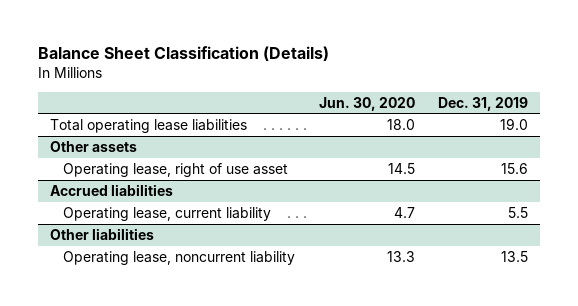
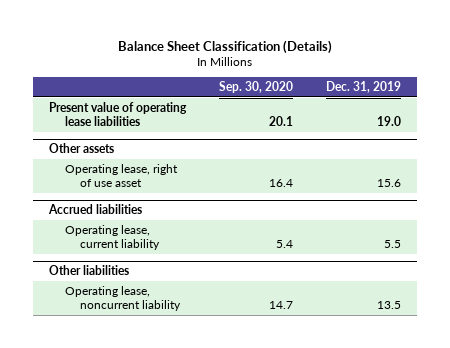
- | Jun. 30, 2020 | Dec. 31, 2019
+ | Sep. 30, 2020 | Dec. 31, 2019
- Total operating lease liabilities | 18.0 | 19.0
+ Present value of operating lease liabilities | 20.1 | 19.0

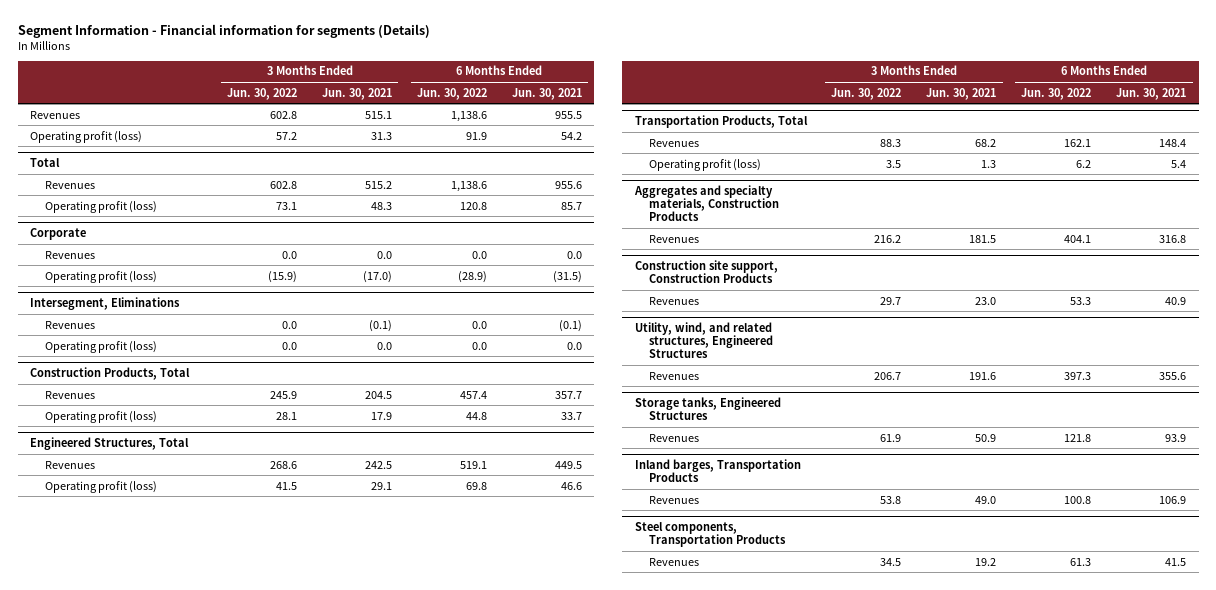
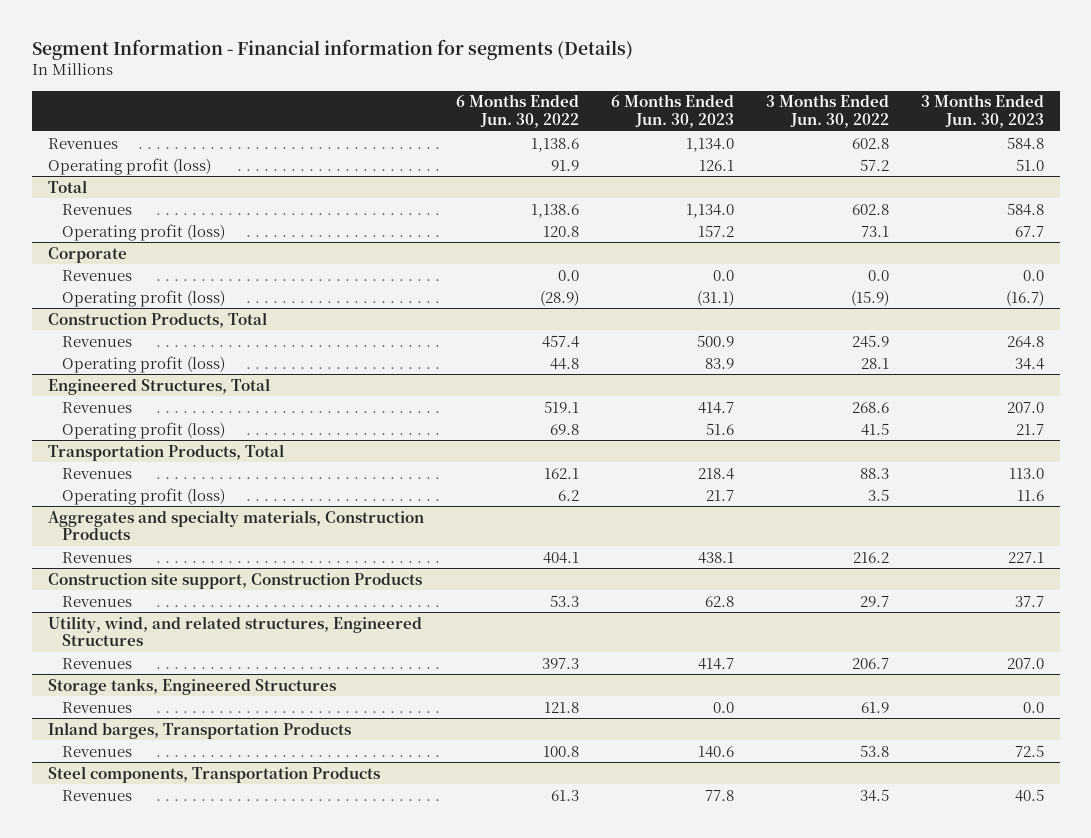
- | 3 Months Ended Jun. 30, 2022 | 3 Months Ended Jun. 30, 2021 | 6 Months Ended Jun. 30, 2022 | 6 Months Ended Jun. 30, 2021
+ | 6 Months Ended Jun. 30, 2022 | 6 Months Ended Jun. 30, 2023 | 3 Months Ended Jun. 30, 2022 | 3 Months Ended Jun. 30, 2023
- Intersegment, Eliminations
- Revenues | 0.0 | (0.1) | 0.0 | (0.1)
- Operating profit (loss) | 0.0 | 0.0 | 0.0 | 0.0

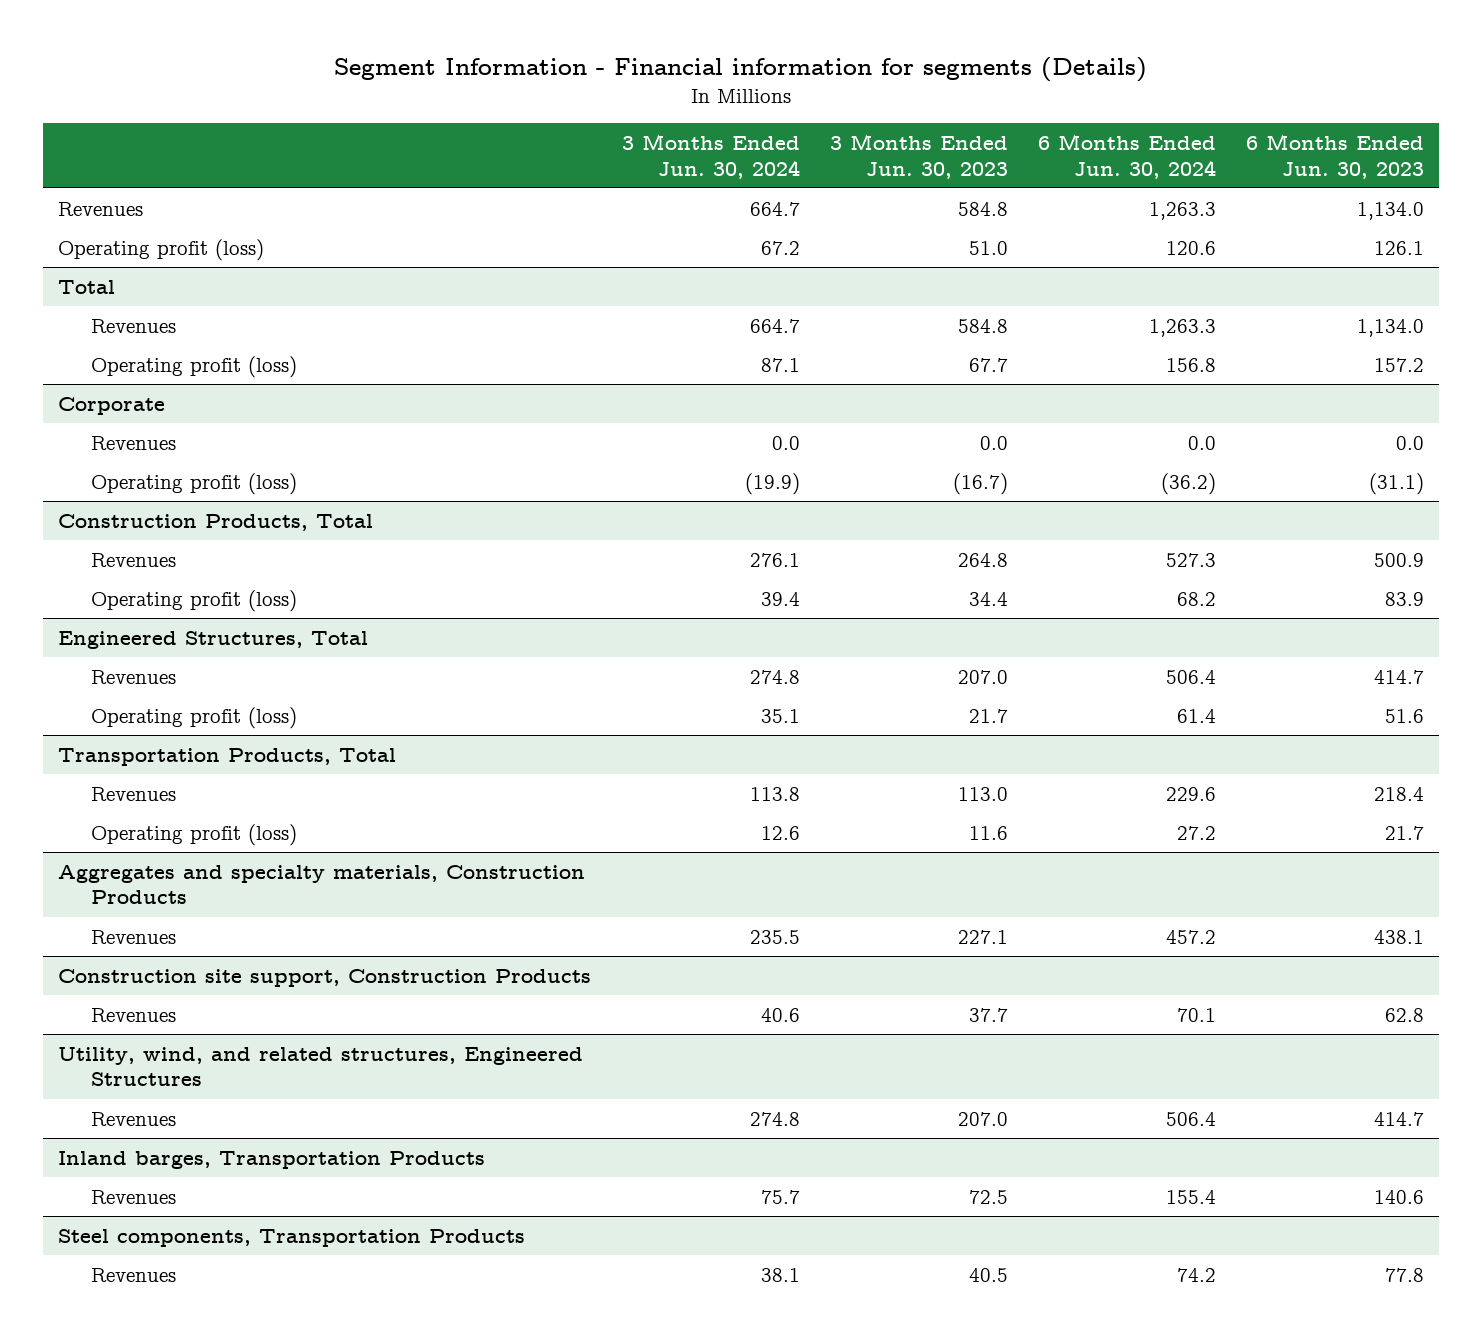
- | 6 Months Ended Jun. 30, 2022 | 6 Months Ended Jun. 30, 2023 | 3 Months Ended Jun. 30, 2022 | 3 Months Ended Jun. 30, 2023
+ | 3 Months Ended Jun. 30, 2024 | 3 Months Ended Jun. 30, 2023 | 6 Months Ended Jun. 30, 2024 | 6 Months Ended Jun. 30, 2023
- Storage tanks, Engineered Structures
- Revenues | 121.8 | 0.0 | 61.9 | 0.0

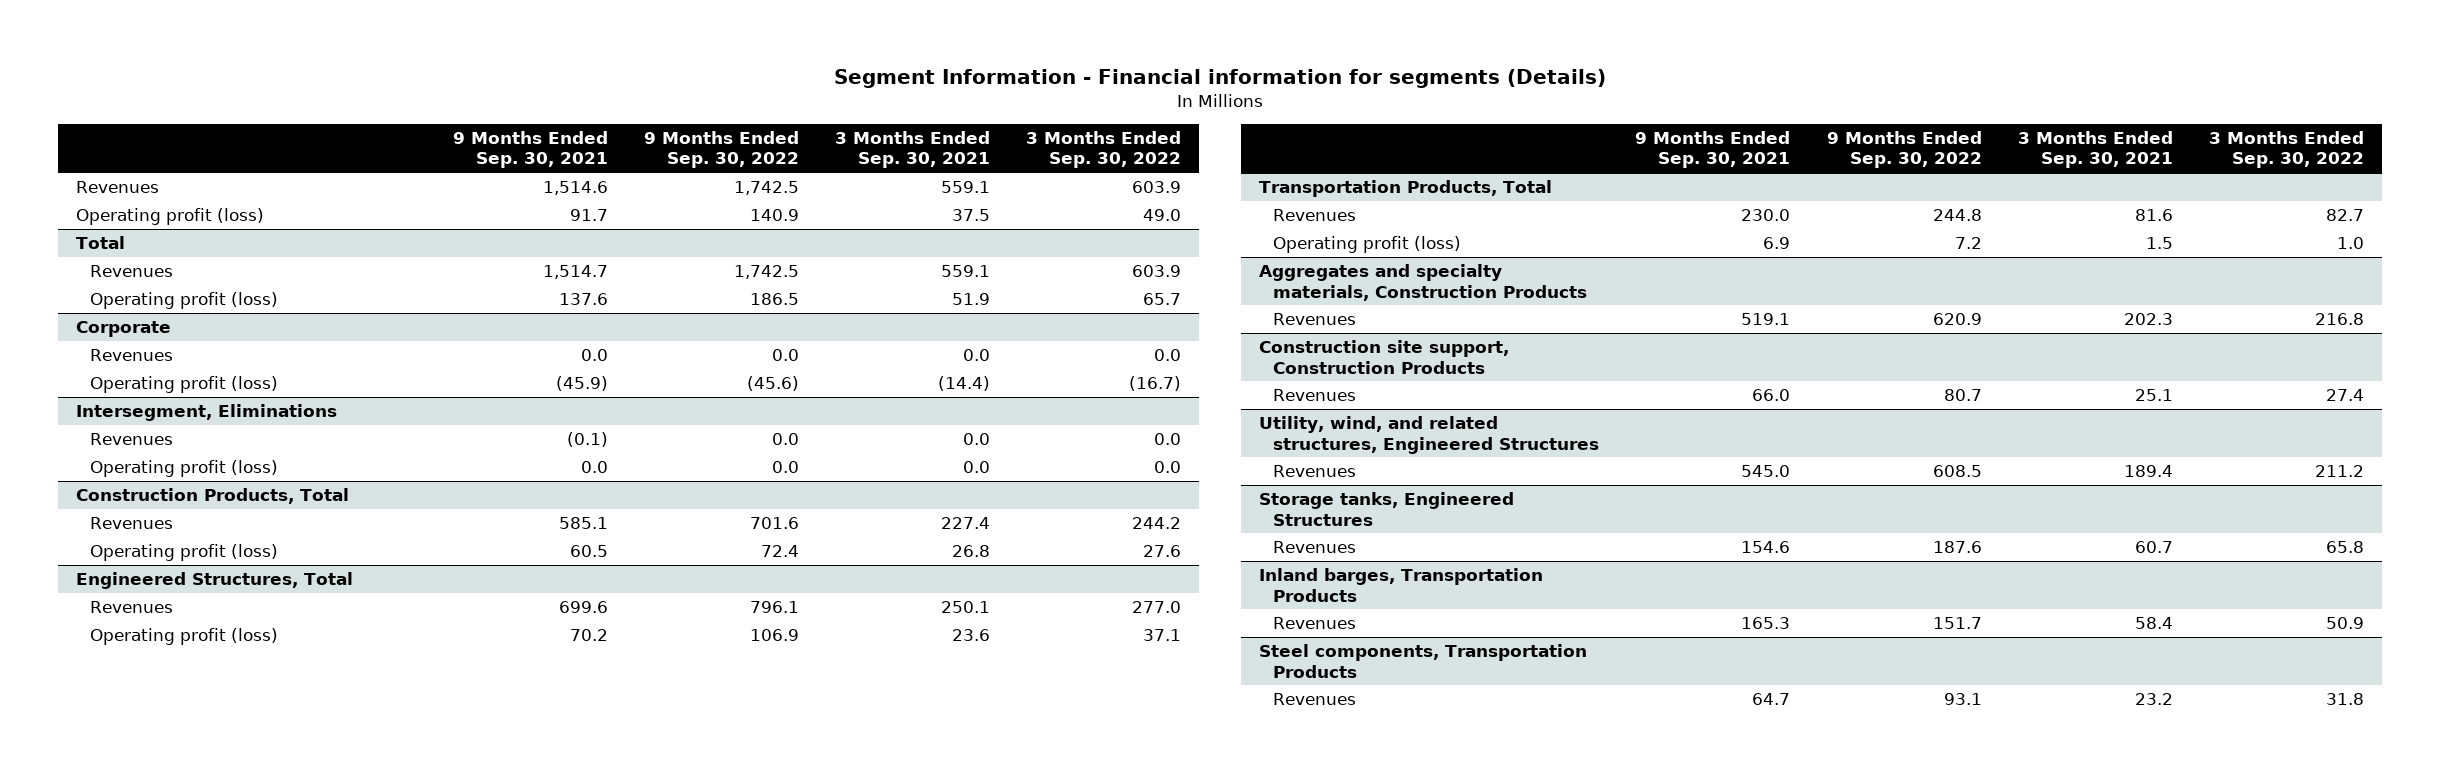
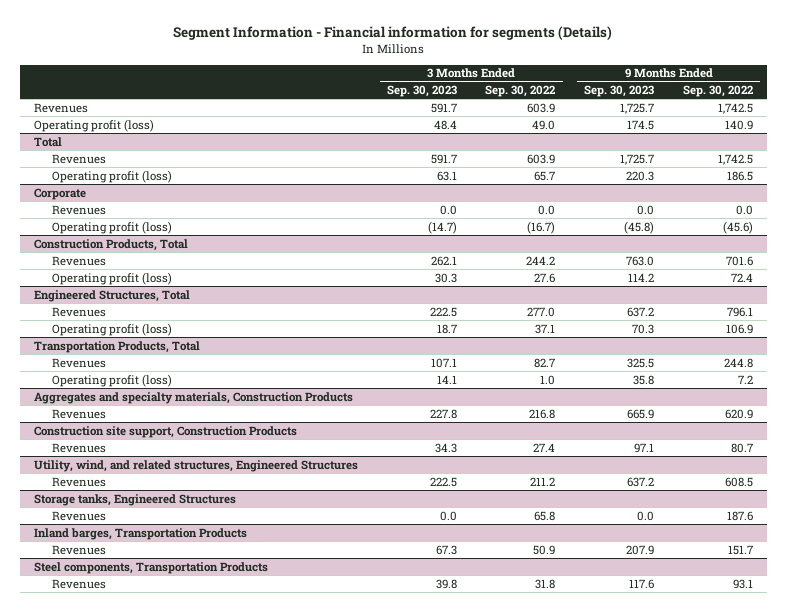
- | 9 Months Ended Sep. 30, 2021 | 9 Months Ended Sep. 30, 2022 | 3 Months Ended Sep. 30, 2021 | 3 Months Ended Sep. 30, 2022
+ | 3 Months Ended Sep. 30, 2023 | 3 Months Ended Sep. 30, 2022 | 9 Months Ended Sep. 30, 2023 | 9 Months Ended Sep. 30, 2022
- Intersegment, Eliminations
- Revenues | (0.1) | 0.0 | 0.0 | 0.0
- Operating profit (loss) | 0.0 | 0.0 | 0.0 | 0.0

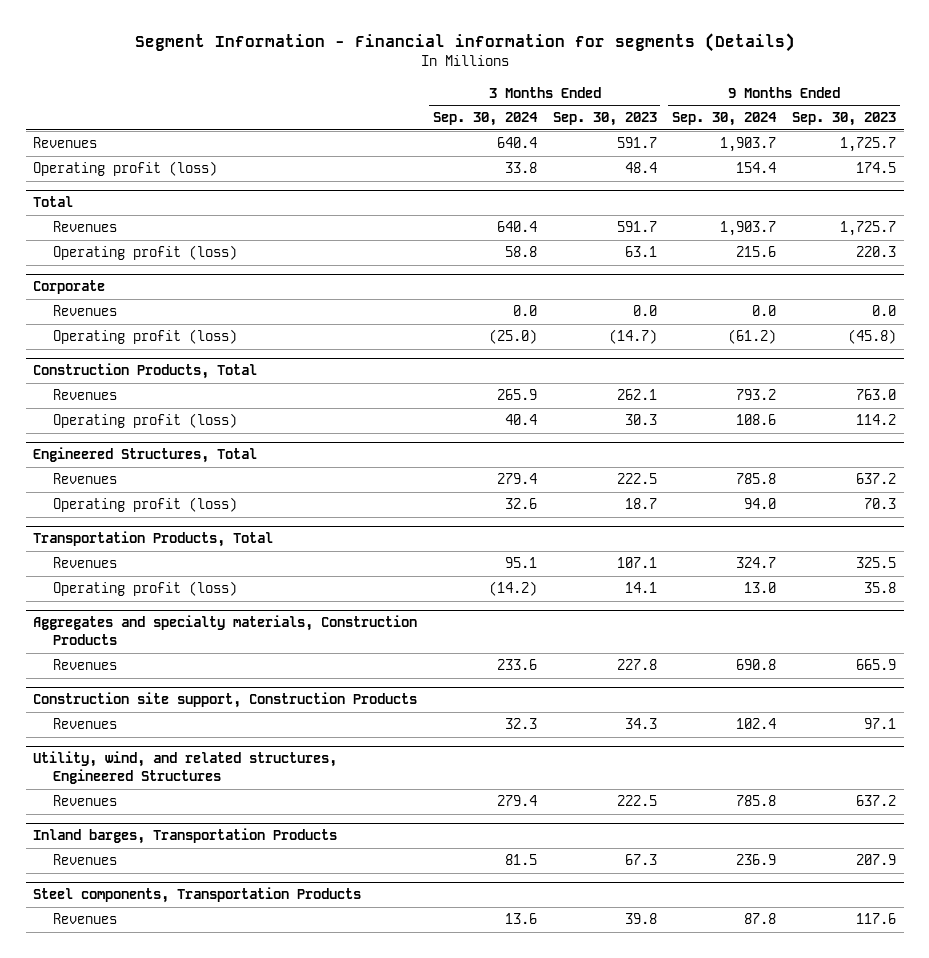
- | 3 Months Ended Sep. 30, 2023 | 3 Months Ended Sep. 30, 2022 | 9 Months Ended Sep. 30, 2023 | 9 Months Ended Sep. 30, 2022
+ | 3 Months Ended Sep. 30, 2024 | 3 Months Ended Sep. 30, 2023 | 9 Months Ended Sep. 30, 2024 | 9 Months Ended Sep. 30, 2023
- Storage tanks, Engineered Structures
- Revenues | 0.0 | 65.8 | 0.0 | 187.6

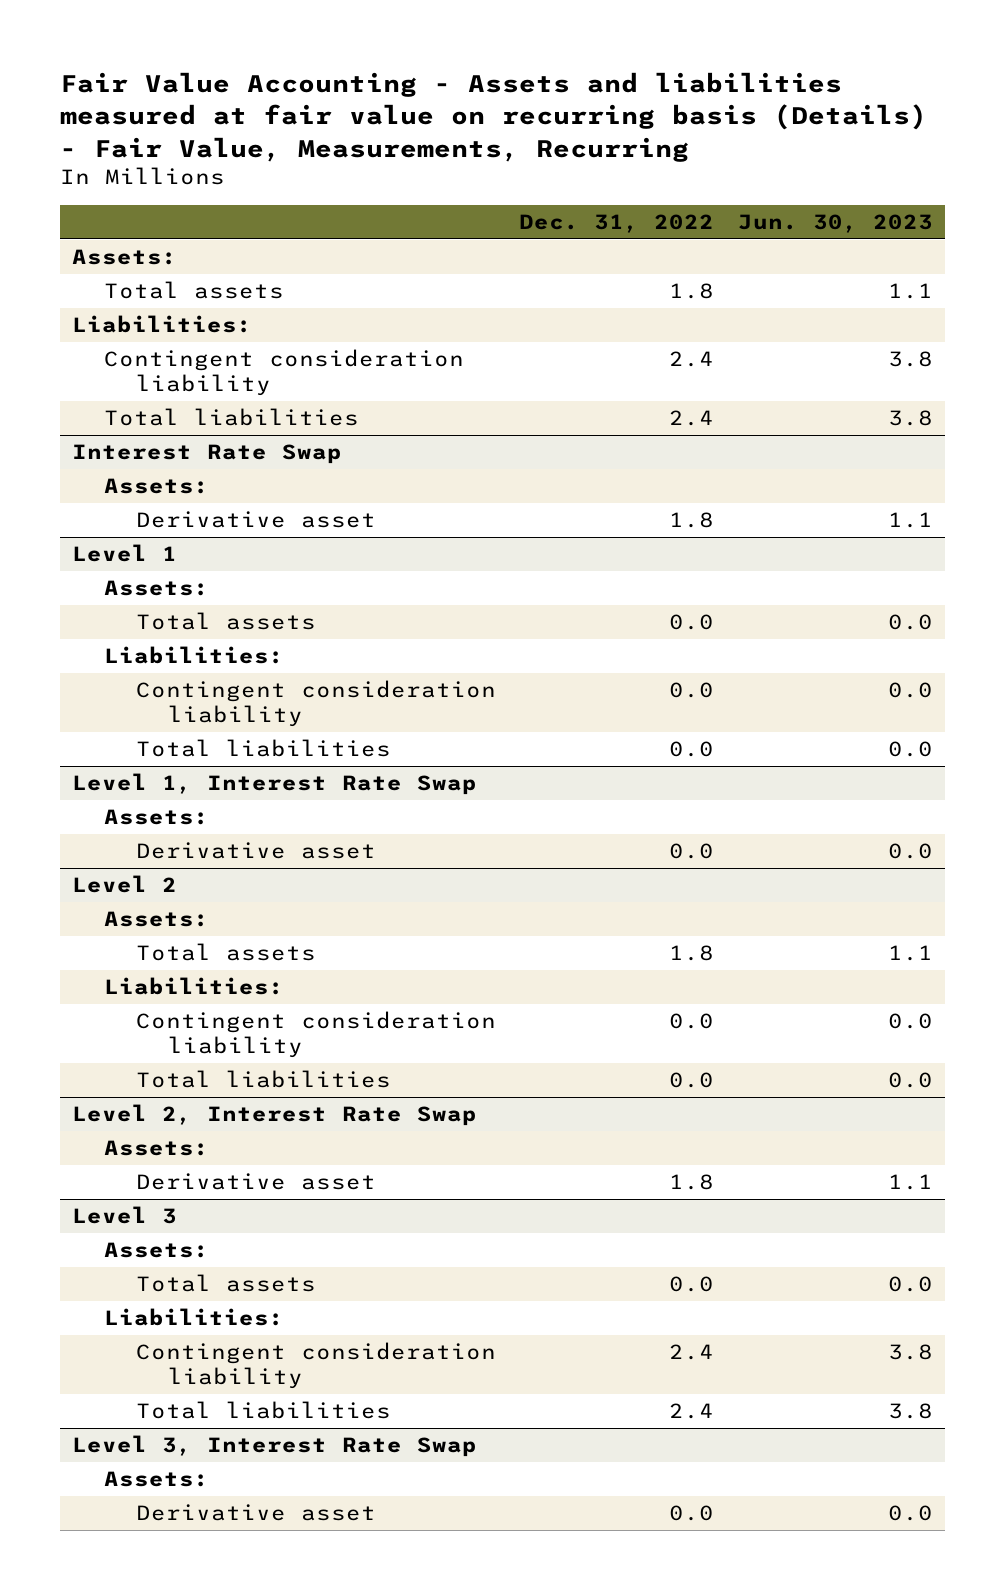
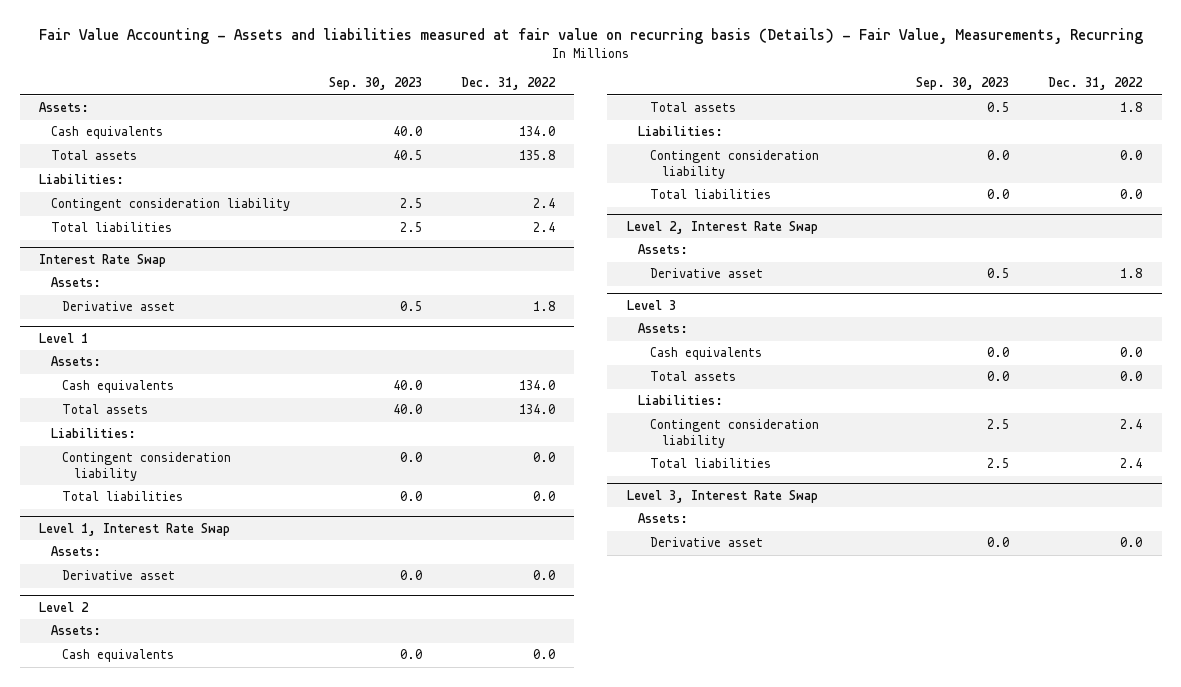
- | Dec. 31, 2022 | Jun. 30, 2023
+ | Sep. 30, 2023 | Dec. 31, 2022
- Total assets | 1.8 | 1.1
+ Cash equivalents | 40.0 | 134.0
+ Total assets | 40.5 | 135.8
@ Level 1
- Total assets | 0.0 | 0.0
+ Cash equivalents | 40.0 | 134.0
+ Total assets | 40.0 | 134.0
@ Level 2
+ Cash equivalents | 0.0 | 0.0
@ Level 3
+ Cash equivalents | 0.0 | 0.0

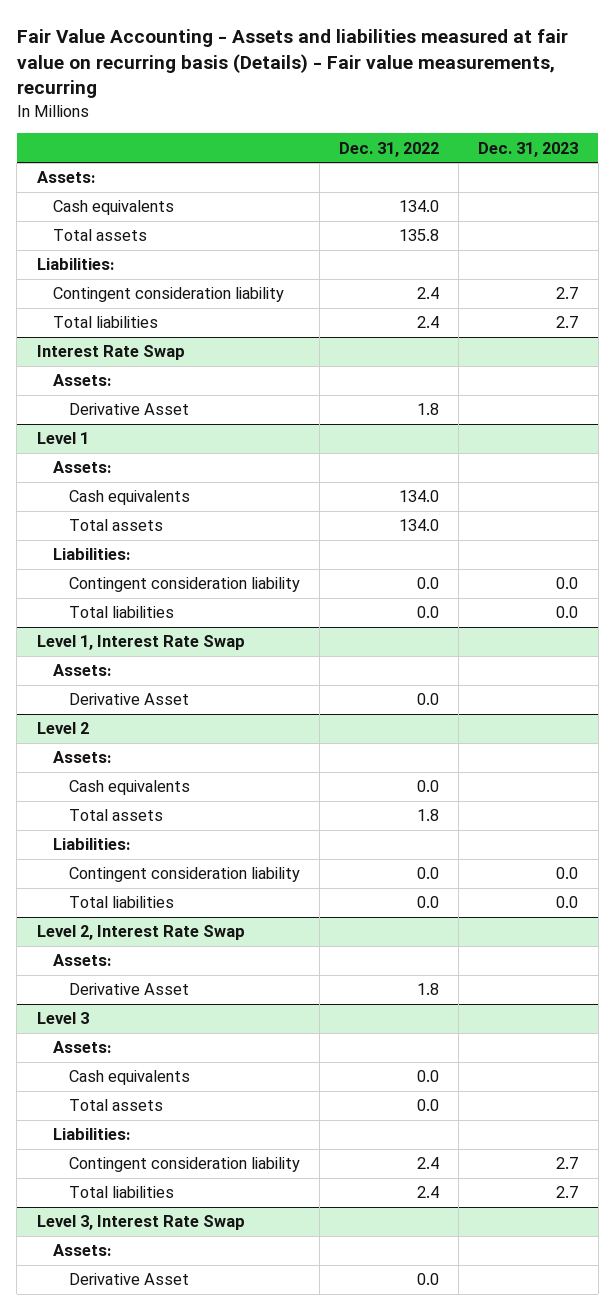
- Fair Value Accounting - Assets and liabilities measured at fair value on recurring basis (Details) - Fair Value, Measurements, Recurring
+ Fair Value Accounting - Assets and liabilities measured at fair value on recurring basis (Details) - Fair value measurements, recurring
- | Sep. 30, 2023 | Dec. 31, 2022
+ | Dec. 31, 2022 | Dec. 31, 2023
@ Interest Rate Swap
- Derivative asset | 0.5 | 1.8
+ Derivative Asset | 1.8 |
@ Level 1, Interest Rate Swap
- Derivative asset | 0.0 | 0.0
+ Derivative Asset | 0.0 |
@ Level 2, Interest Rate Swap
- Derivative asset | 0.5 | 1.8
+ Derivative Asset | 1.8 |
@ Level 3, Interest Rate Swap
- Derivative asset | 0.0 | 0.0
+ Derivative Asset | 0.0 |

